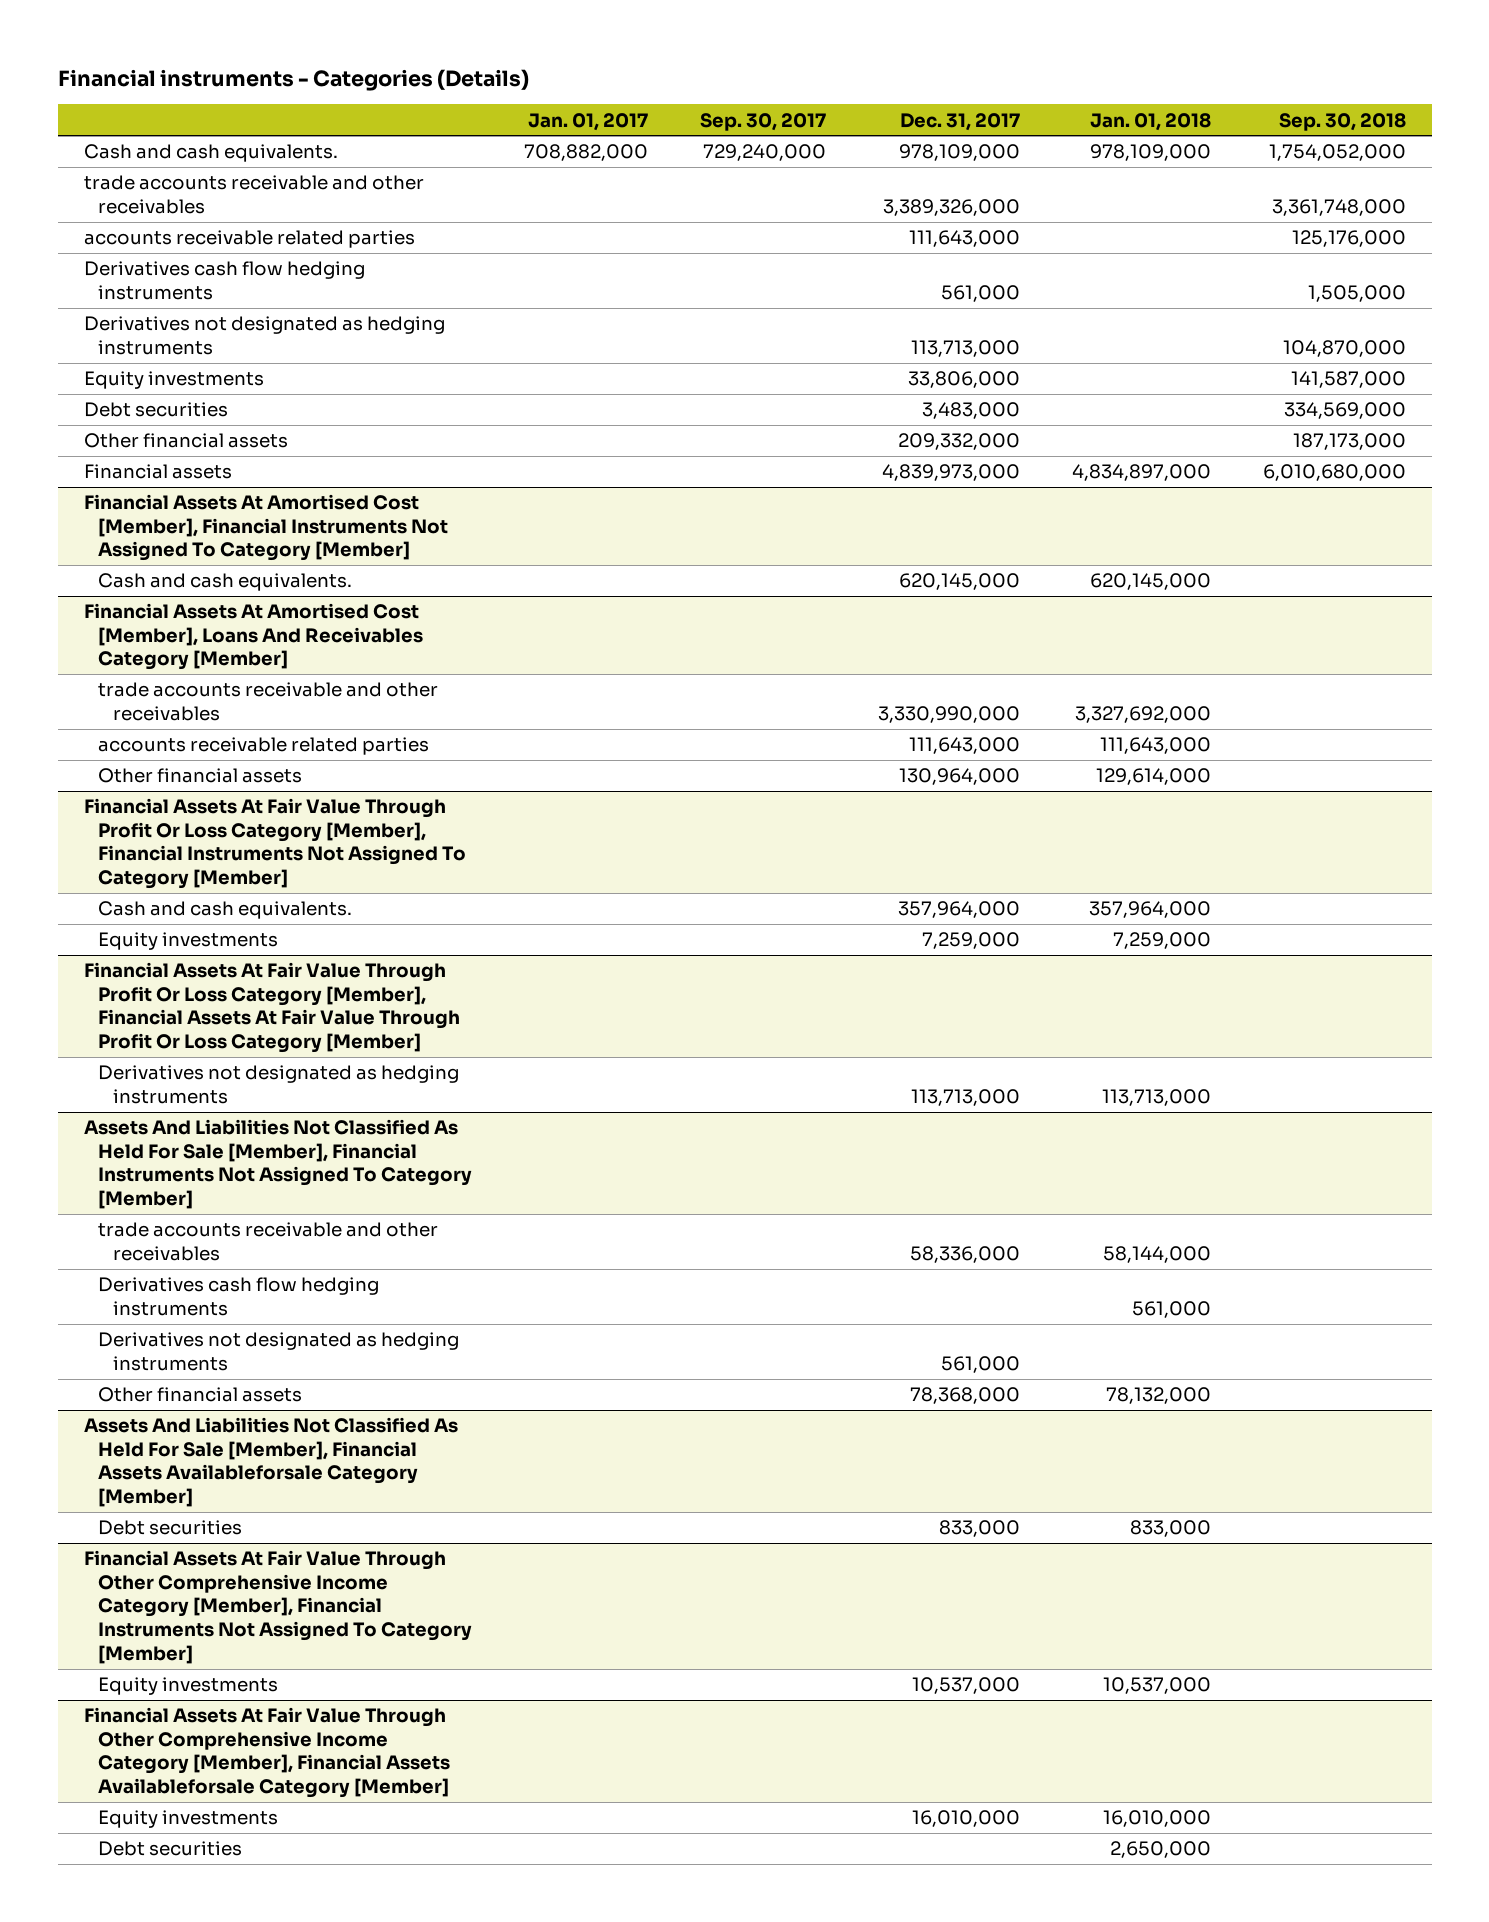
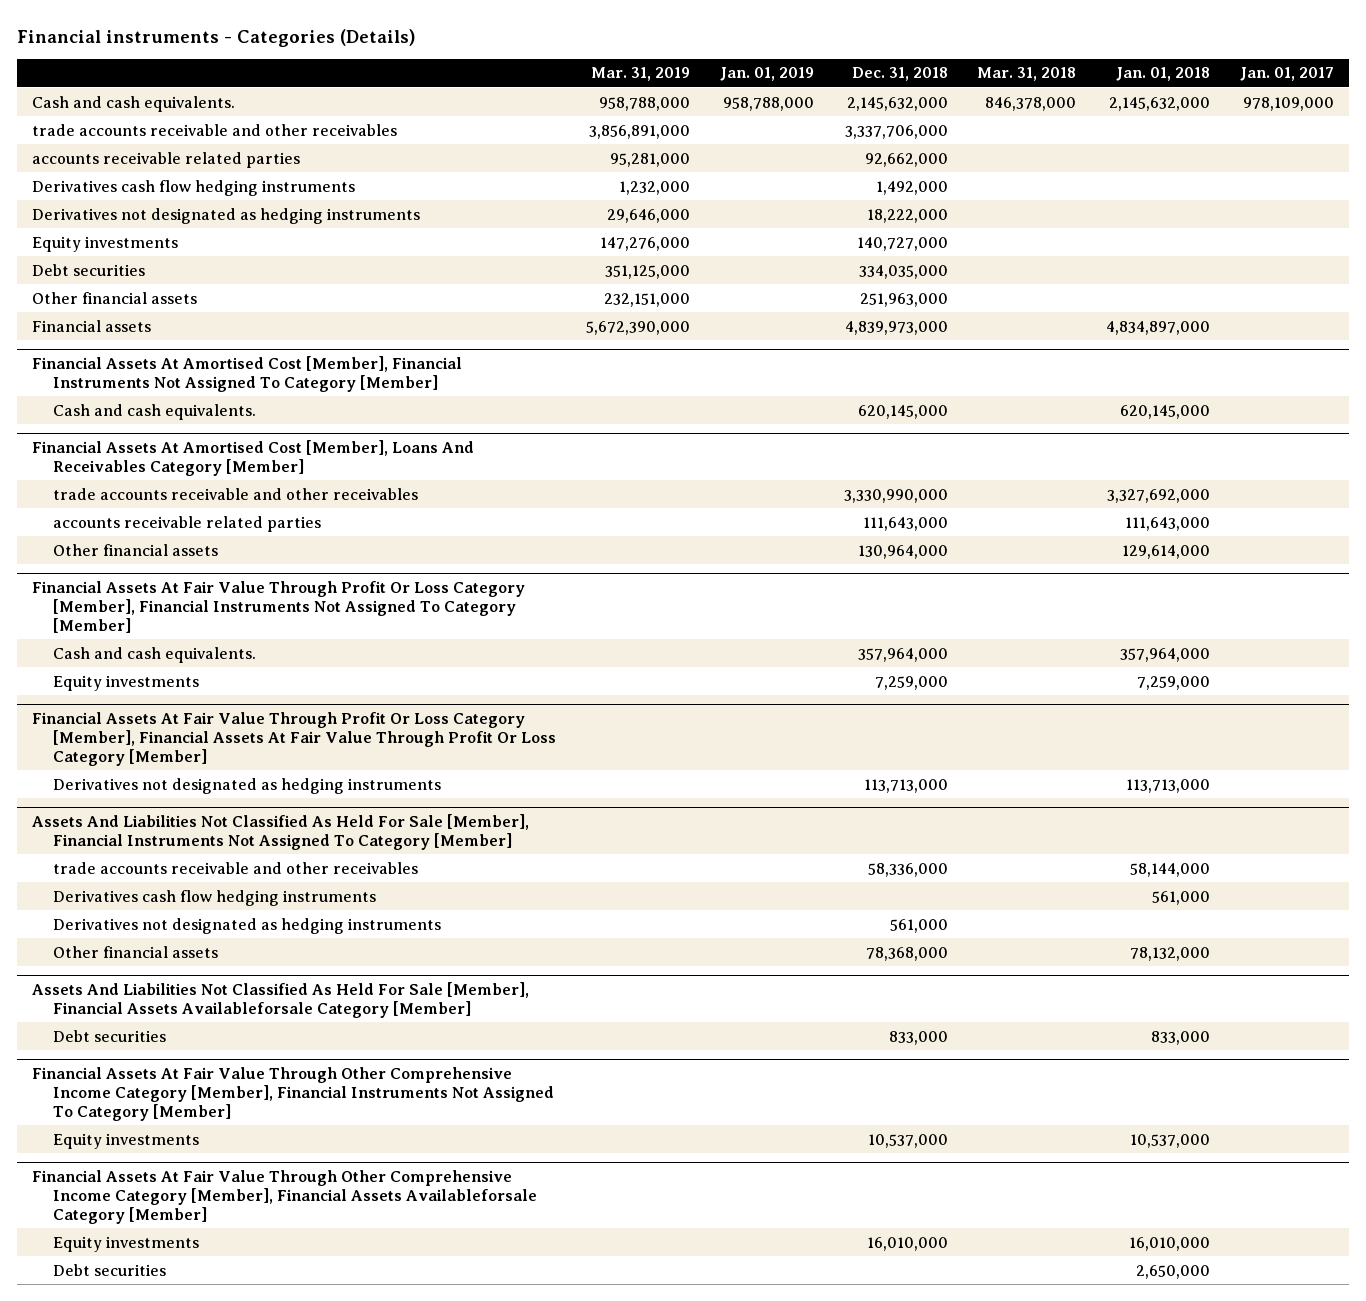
- | Jan. 01, 2017 | Sep. 30, 2017 | Dec. 31, 2017 | Jan. 01, 2018 | Sep. 30, 2018
+ | Mar. 31, 2019 | Jan. 01, 2019 | Dec. 31, 2018 | Mar. 31, 2018 | Jan. 01, 2018 | Jan. 01, 2017
- Cash and cash equivalents. | 708,882,000 | 729,240,000 | 978,109,000 | 978,109,000 | 1,754,052,000
+ Cash and cash equivalents. | 958,788,000 | 958,788,000 | 2,145,632,000 | 846,378,000 | 2,145,632,000 | 978,109,000

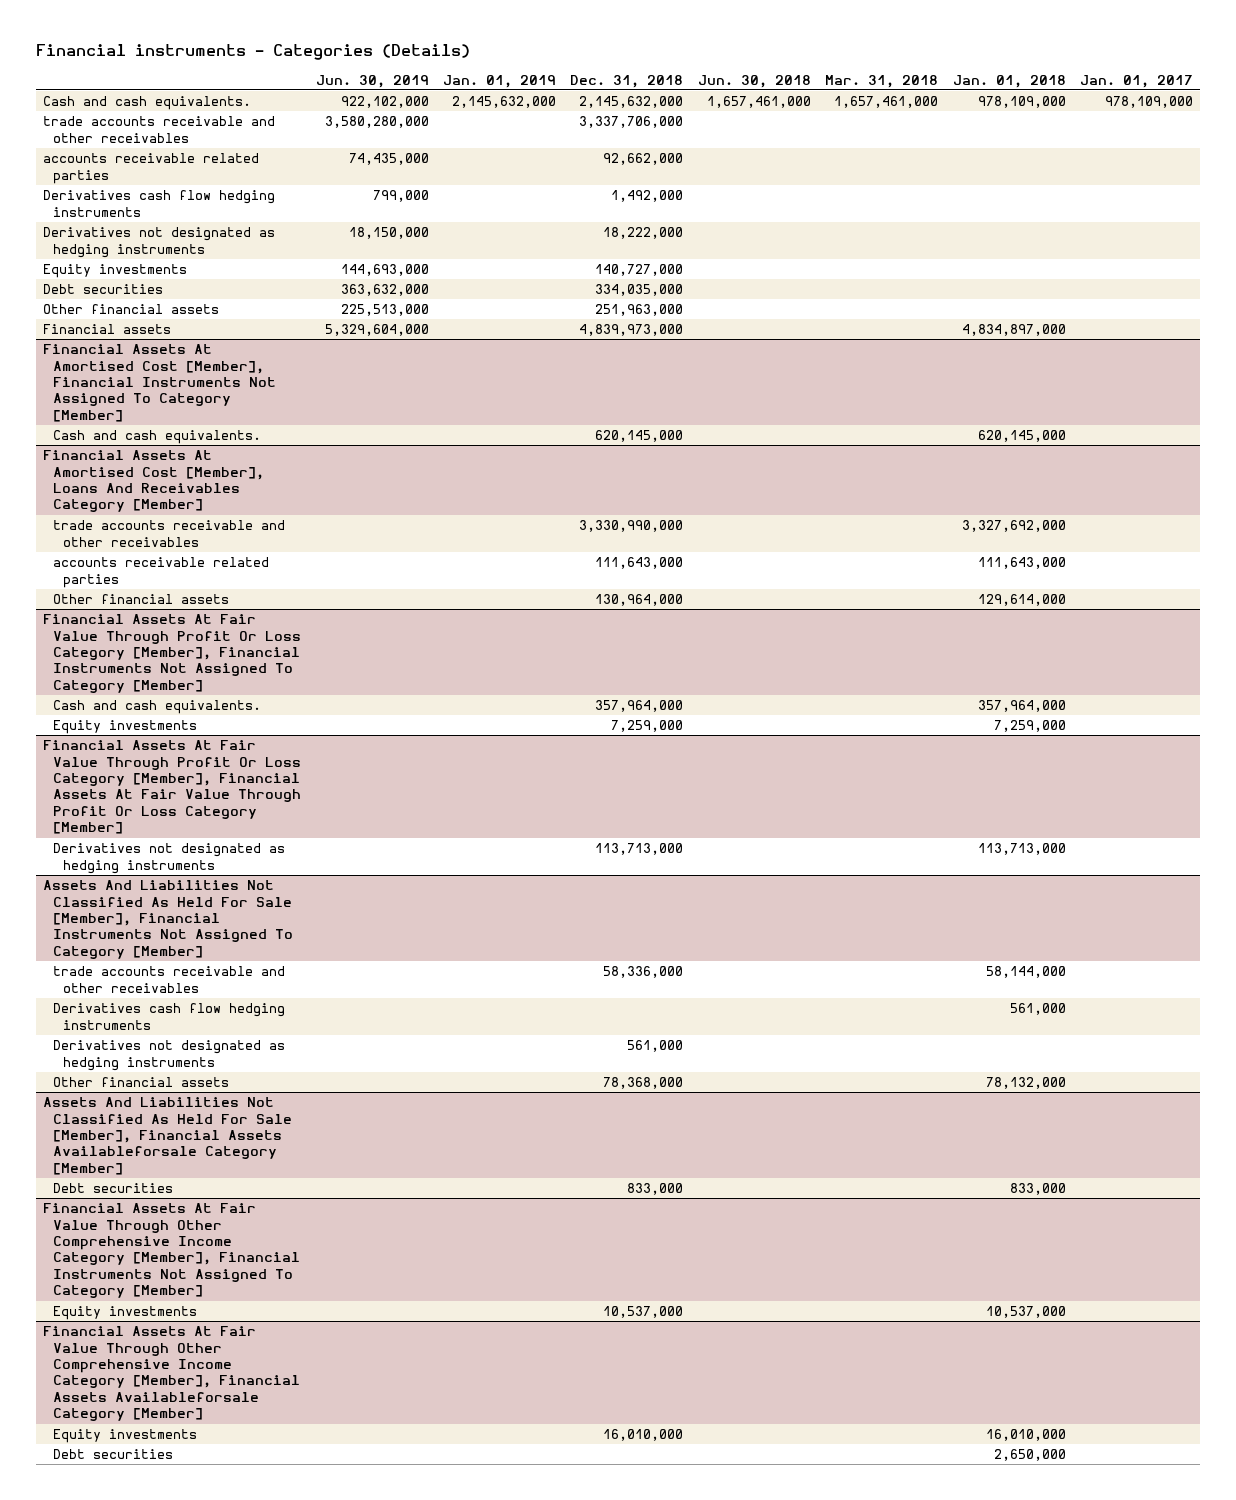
- | Mar. 31, 2019 | Jan. 01, 2019 | Dec. 31, 2018 | Mar. 31, 2018 | Jan. 01, 2018 | Jan. 01, 2017
+ | Jun. 30, 2019 | Jan. 01, 2019 | Dec. 31, 2018 | Jun. 30, 2018 | Mar. 31, 2018 | Jan. 01, 2018 | Jan. 01, 2017
- Cash and cash equivalents. | 958,788,000 | 958,788,000 | 2,145,632,000 | 846,378,000 | 2,145,632,000 | 978,109,000
+ Cash and cash equivalents. | 922,102,000 | 2,145,632,000 | 2,145,632,000 | 1,657,461,000 | 1,657,461,000 | 978,109,000 | 978,109,000

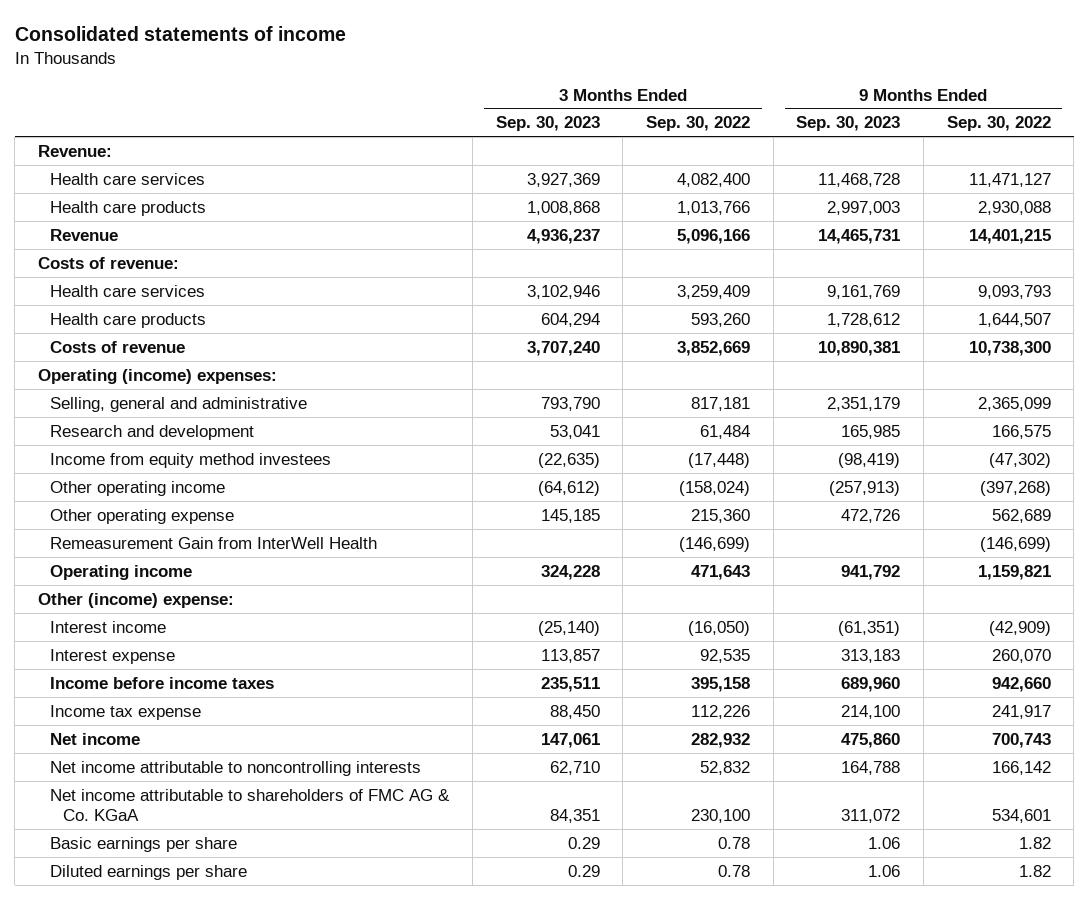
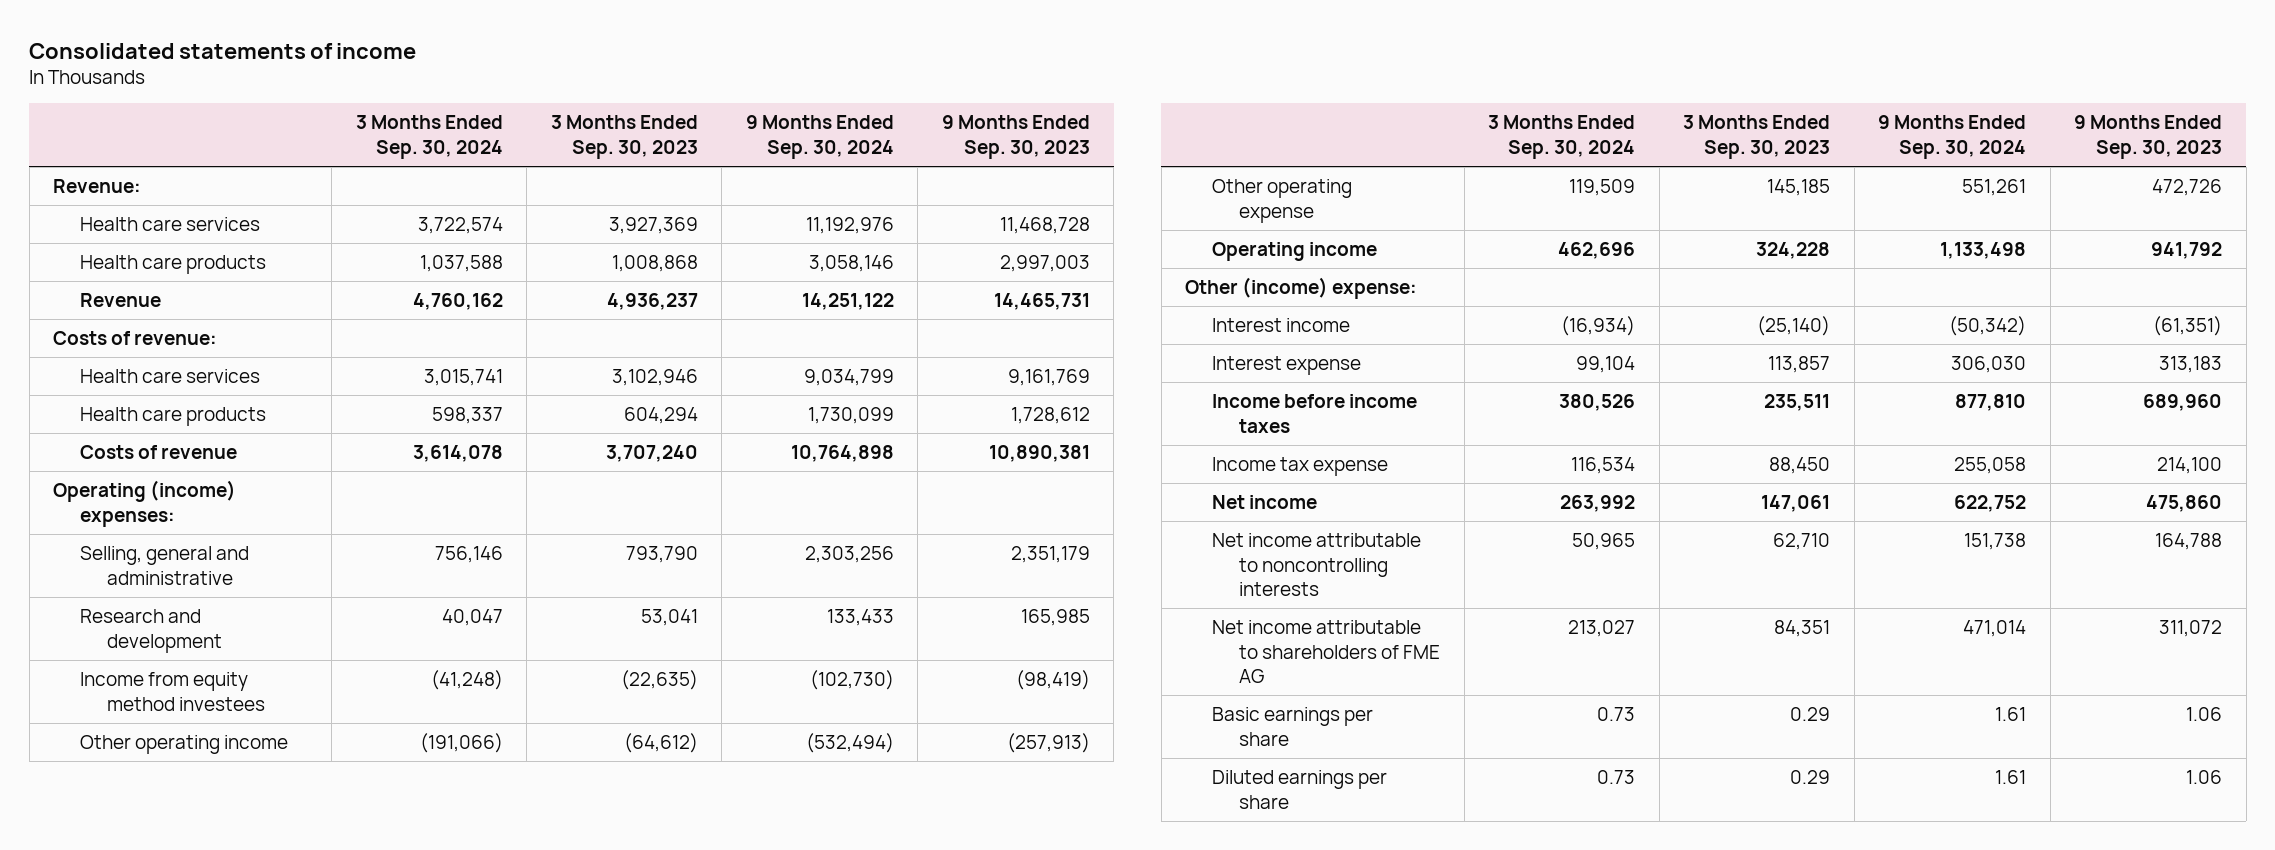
- | 3 Months Ended Sep. 30, 2023 | 3 Months Ended Sep. 30, 2022 | 9 Months Ended Sep. 30, 2023 | 9 Months Ended Sep. 30, 2022
+ | 3 Months Ended Sep. 30, 2024 | 3 Months Ended Sep. 30, 2023 | 9 Months Ended Sep. 30, 2024 | 9 Months Ended Sep. 30, 2023
- Remeasurement Gain from InterWell Health | | (146,699) | | (146,699)
- Net income attributable to shareholders of FMC AG & Co. KGaA | 84,351 | 230,100 | 311,072 | 534,601
+ Net income attributable to shareholders of FME AG | 213,027 | 84,351 | 471,014 | 311,072

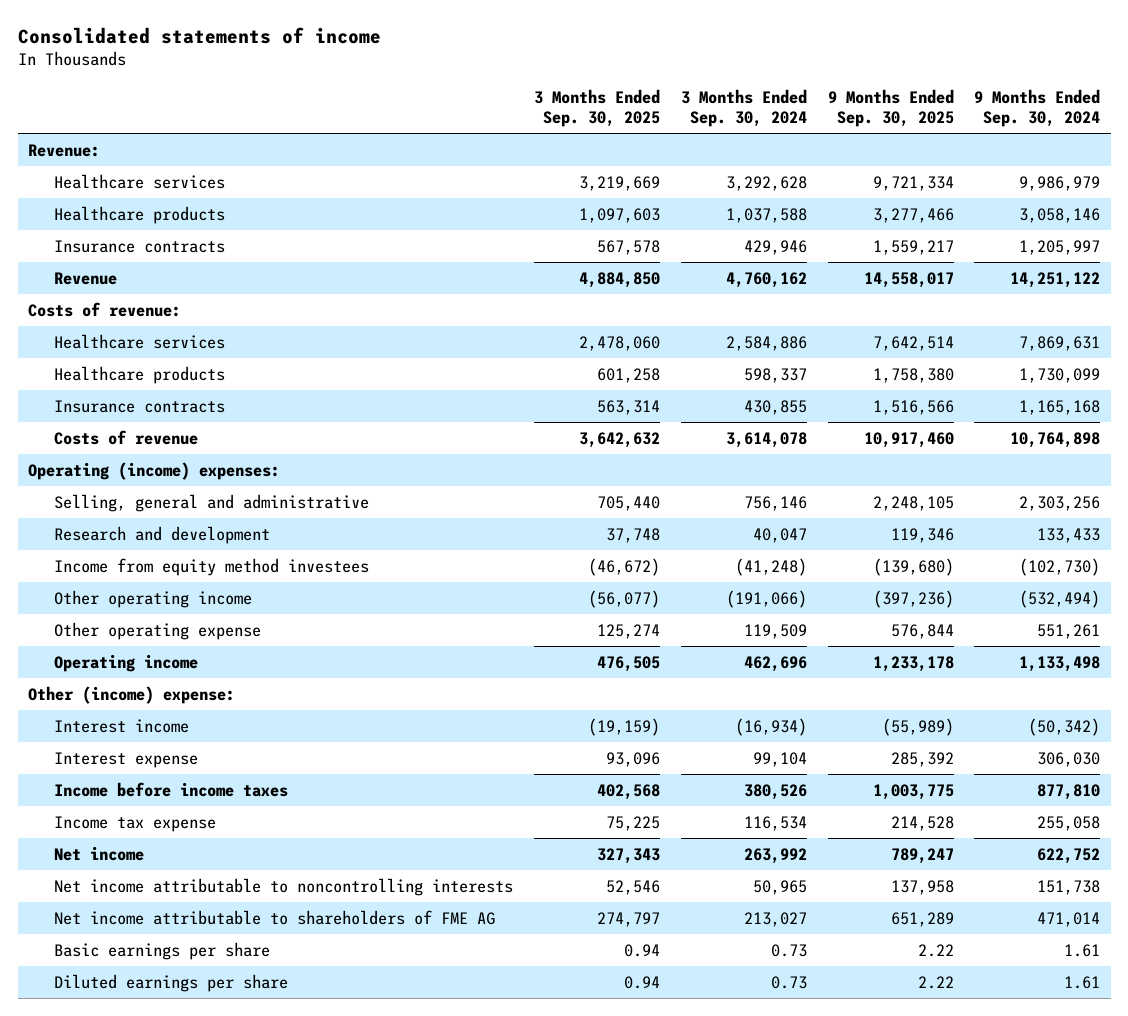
- | 3 Months Ended Sep. 30, 2024 | 3 Months Ended Sep. 30, 2023 | 9 Months Ended Sep. 30, 2024 | 9 Months Ended Sep. 30, 2023
+ | 3 Months Ended Sep. 30, 2025 | 3 Months Ended Sep. 30, 2024 | 9 Months Ended Sep. 30, 2025 | 9 Months Ended Sep. 30, 2024
- Health care services | 3,722,574 | 3,927,369 | 11,192,976 | 11,468,728
- Health care products | 1,037,588 | 1,008,868 | 3,058,146 | 2,997,003
+ Healthcare services | 3,219,669 | 3,292,628 | 9,721,334 | 9,986,979
+ Healthcare products | 1,097,603 | 1,037,588 | 3,277,466 | 3,058,146
+ Insurance contracts | 567,578 | 429,946 | 1,559,217 | 1,205,997
- Health care services | 3,015,741 | 3,102,946 | 9,034,799 | 9,161,769
- Health care products | 598,337 | 604,294 | 1,730,099 | 1,728,612
+ Healthcare services | 2,478,060 | 2,584,886 | 7,642,514 | 7,869,631
+ Healthcare products | 601,258 | 598,337 | 1,758,380 | 1,730,099
+ Insurance contracts | 563,314 | 430,855 | 1,516,566 | 1,165,168

